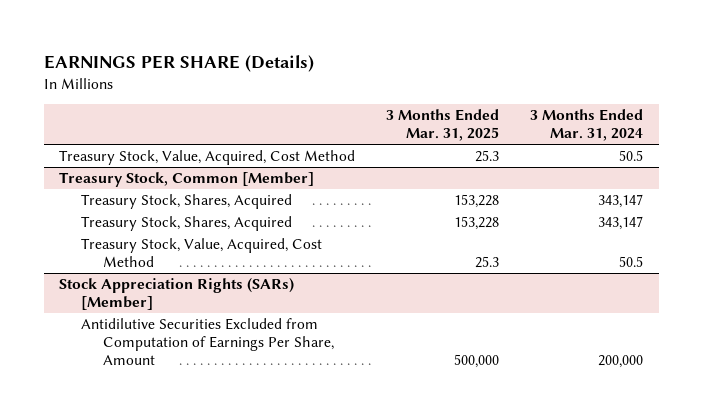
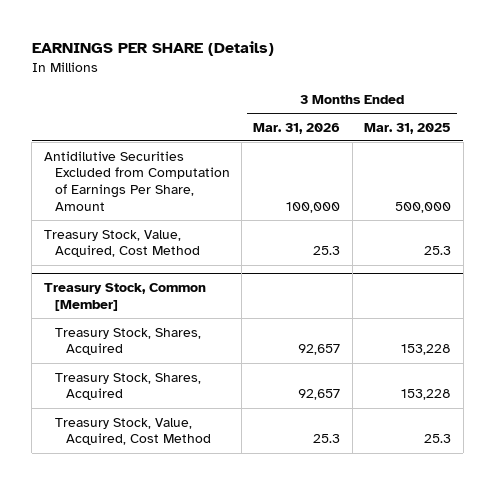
- | 3 Months Ended Mar. 31, 2025 | 3 Months Ended Mar. 31, 2024
+ | 3 Months Ended Mar. 31, 2026 | 3 Months Ended Mar. 31, 2025
+ Antidilutive Securities Excluded from Computation of Earnings Per Share, Amount | 100,000 | 500,000
- Stock Appreciation Rights (SARs) [Member]
- Antidilutive Securities Excluded from Computation of Earnings Per Share, Amount | 500,000 | 200,000

